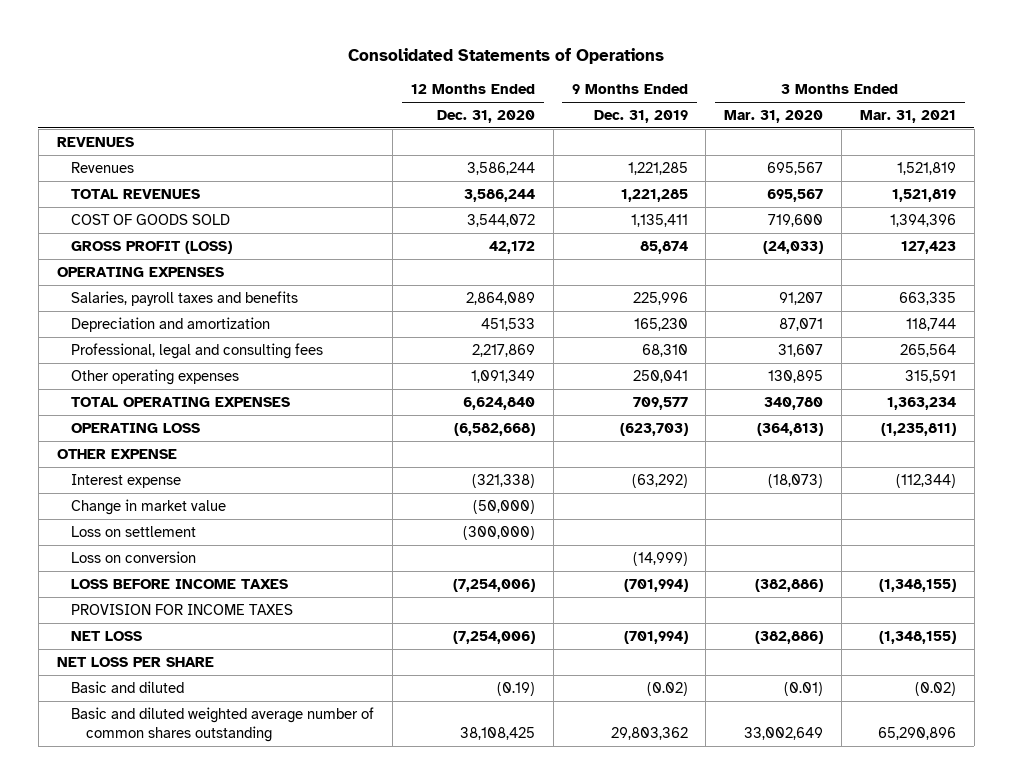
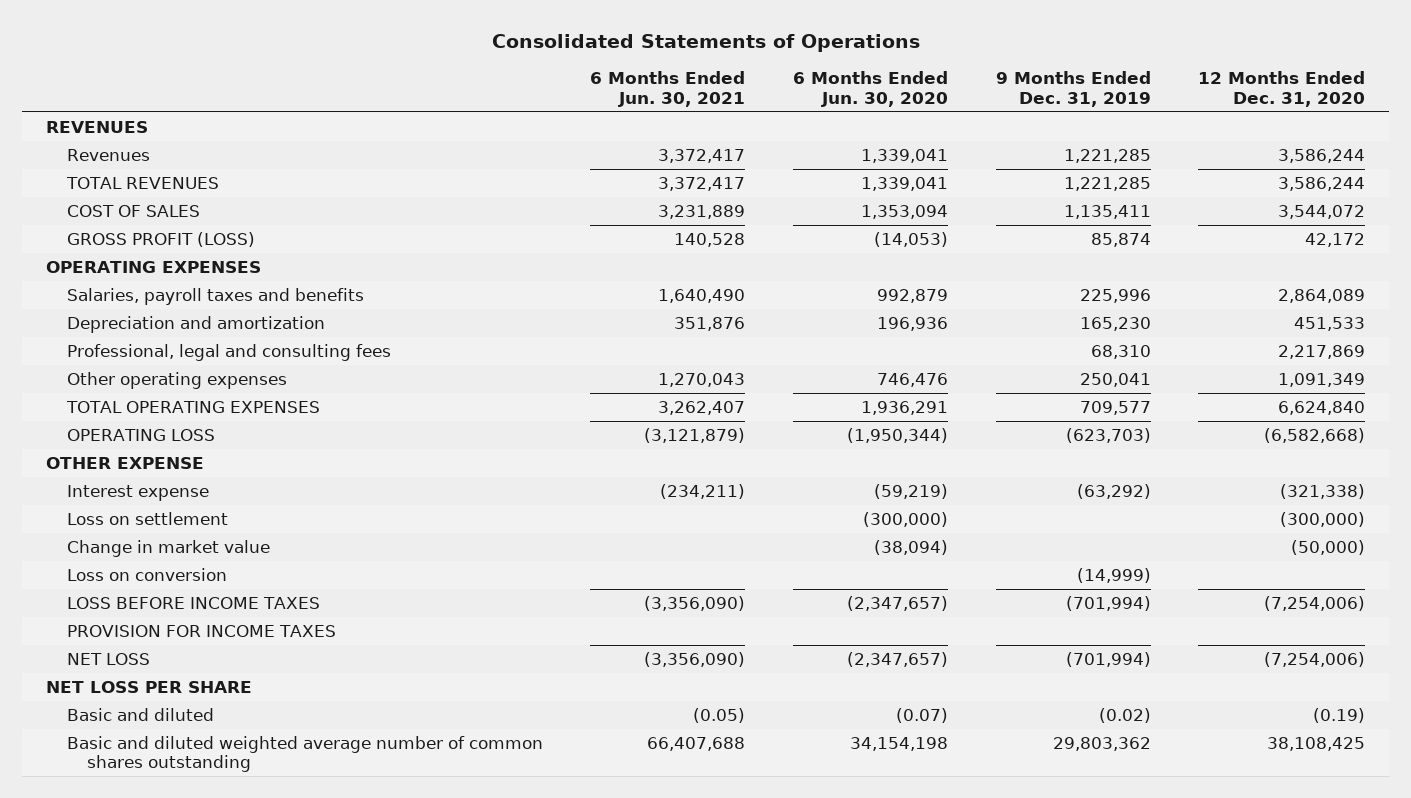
- | 12 Months Ended Dec. 31, 2020 | 9 Months Ended Dec. 31, 2019 | 3 Months Ended Mar. 31, 2020 | 3 Months Ended Mar. 31, 2021
+ | 6 Months Ended Jun. 30, 2021 | 6 Months Ended Jun. 30, 2020 | 9 Months Ended Dec. 31, 2019 | 12 Months Ended Dec. 31, 2020
- COST OF GOODS SOLD | 3,544,072 | 1,135,411 | 719,600 | 1,394,396
+ COST OF SALES | 3,231,889 | 1,353,094 | 1,135,411 | 3,544,072
moved down: Change in market value | | (38,094) | | (50,000)

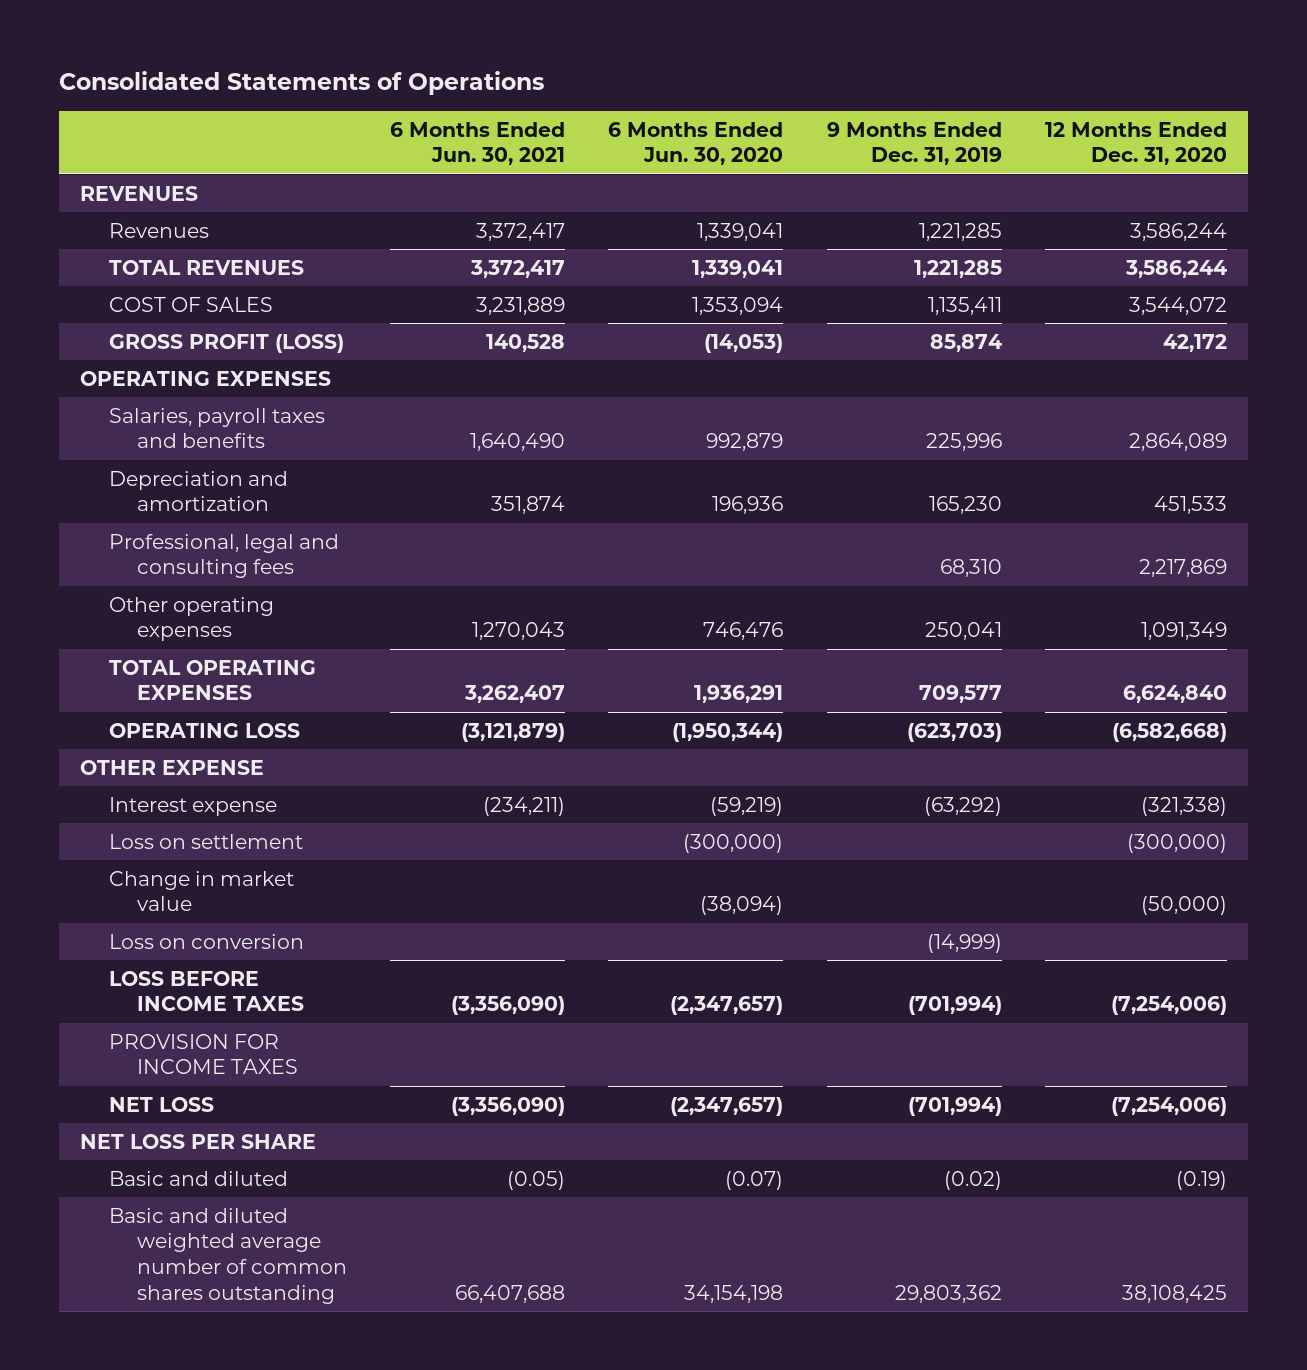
- Depreciation and amortization | 351,876 | 196,936 | 165,230 | 451,533
+ Depreciation and amortization | 351,874 | 196,936 | 165,230 | 451,533

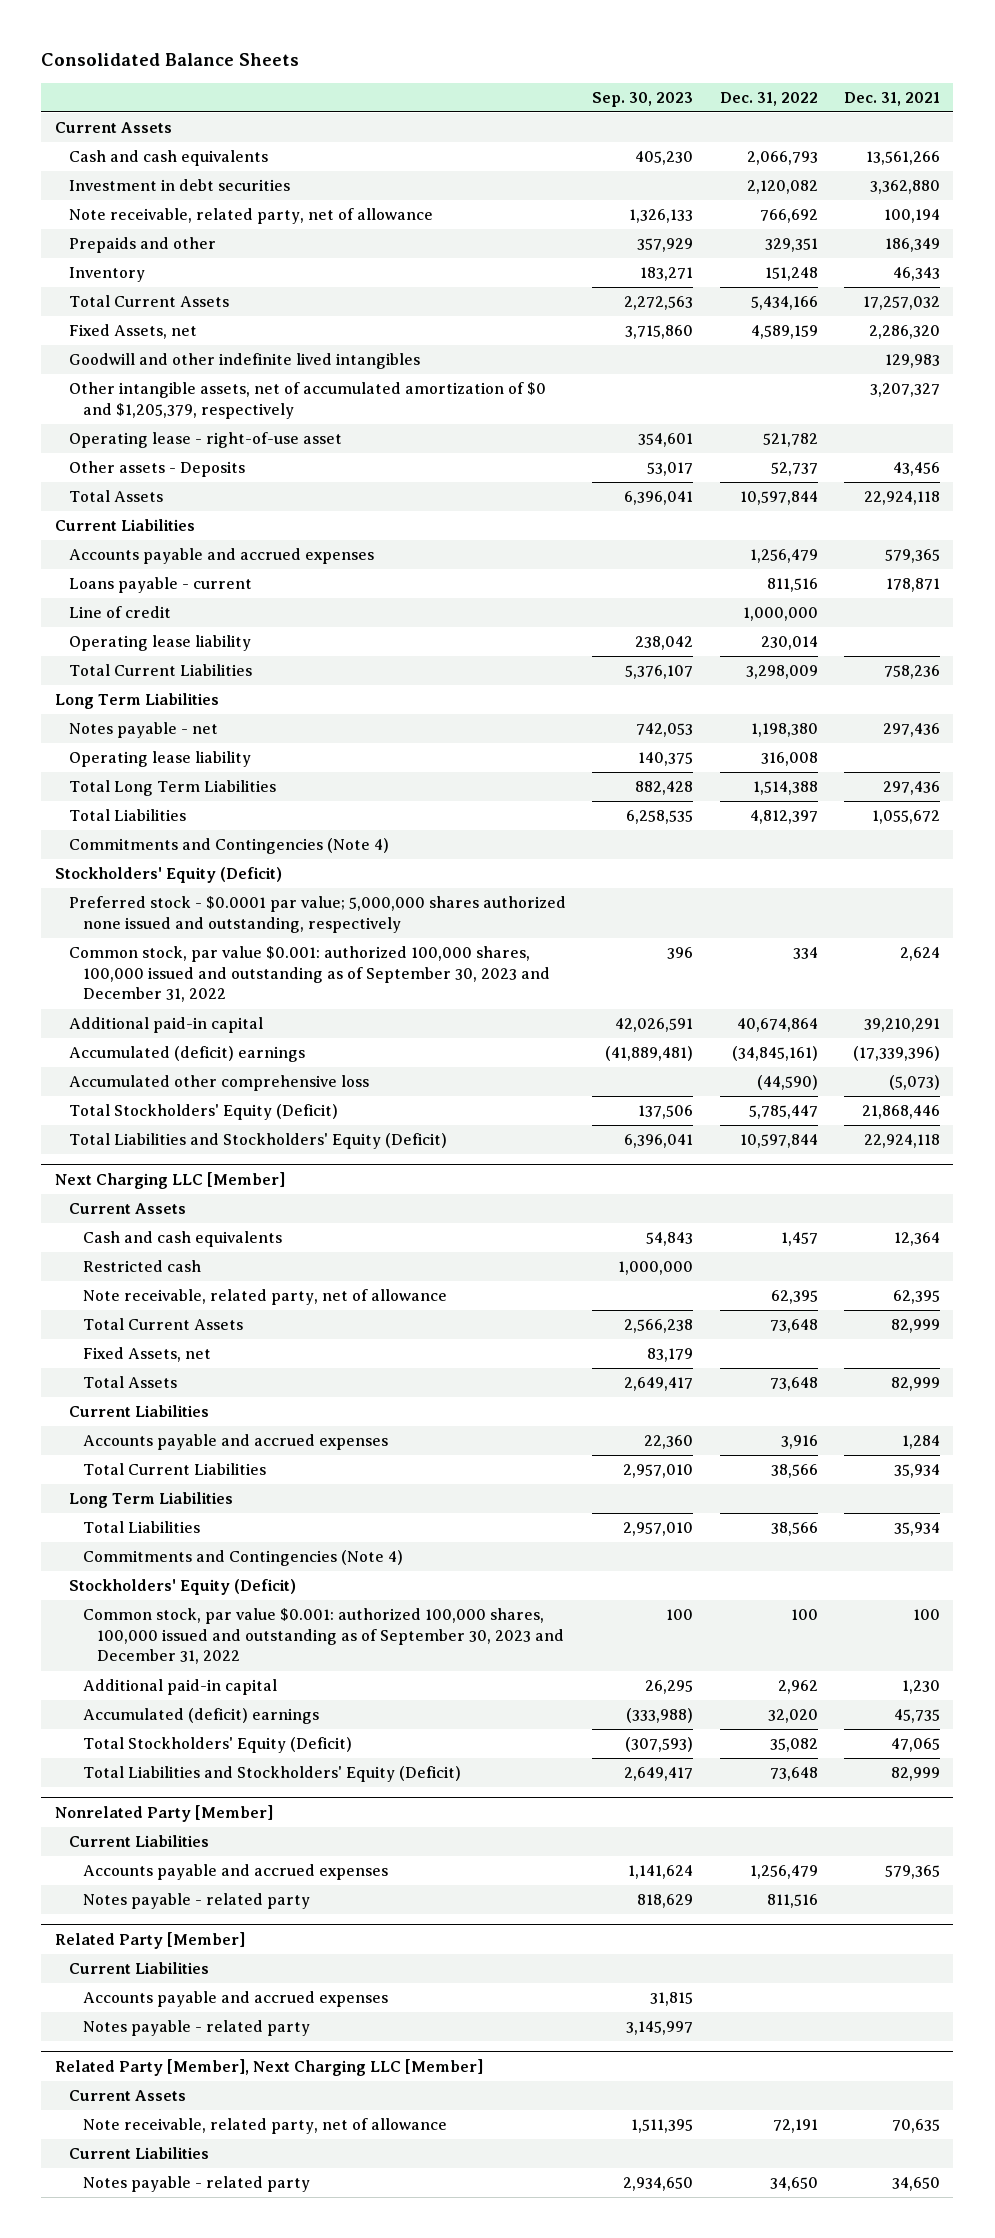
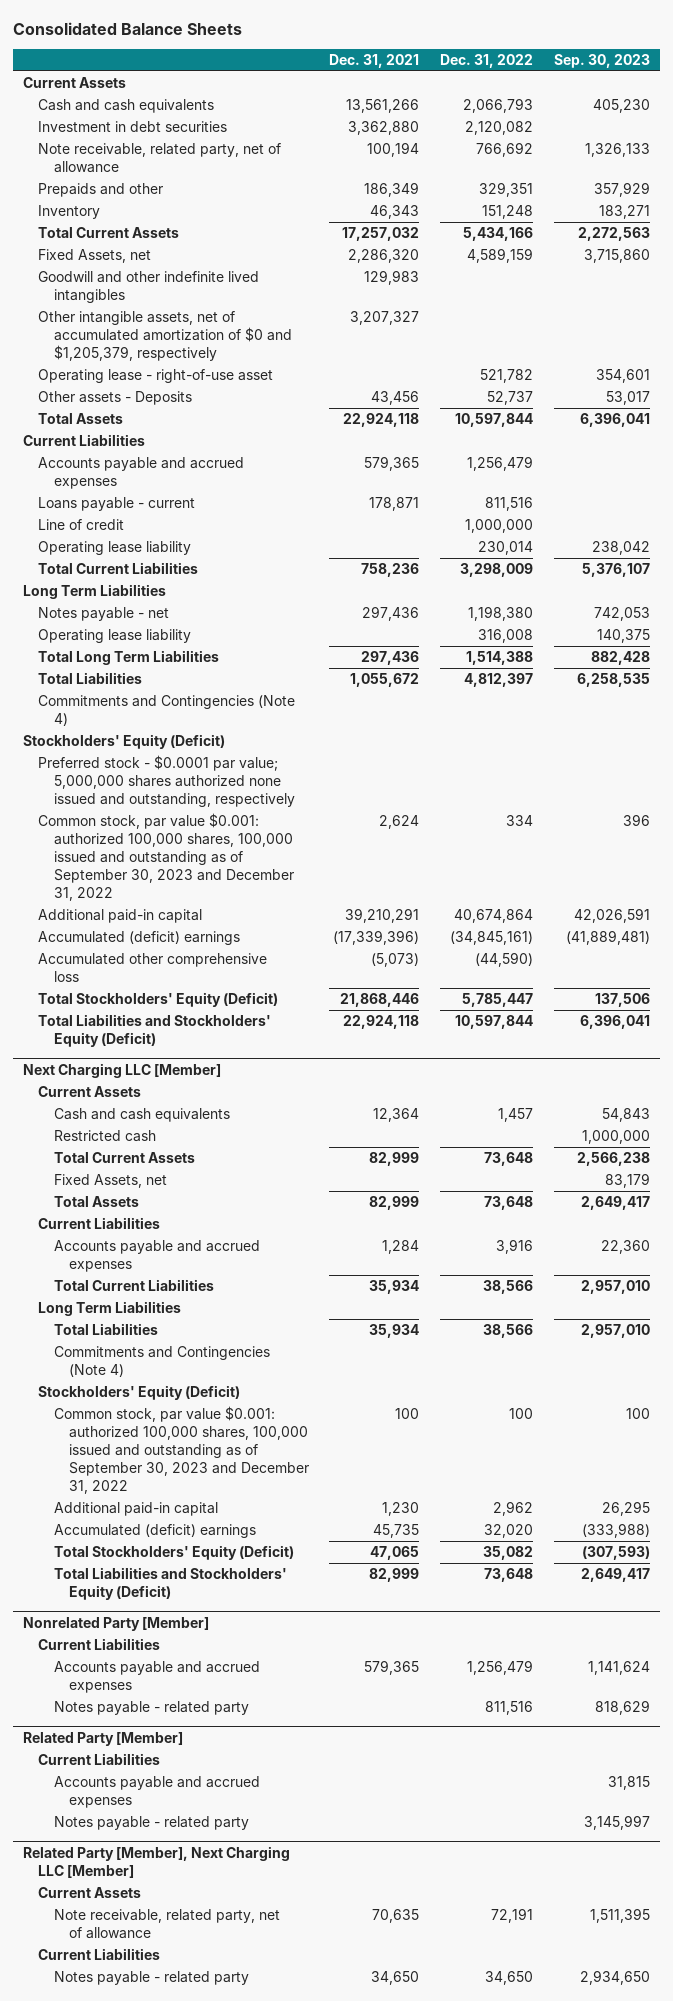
- | Sep. 30, 2023 | Dec. 31, 2022 | Dec. 31, 2021
+ | Dec. 31, 2021 | Dec. 31, 2022 | Sep. 30, 2023
@ Next Charging LLC [Member]
- Note receivable, related party, net of allowance | | 62,395 | 62,395

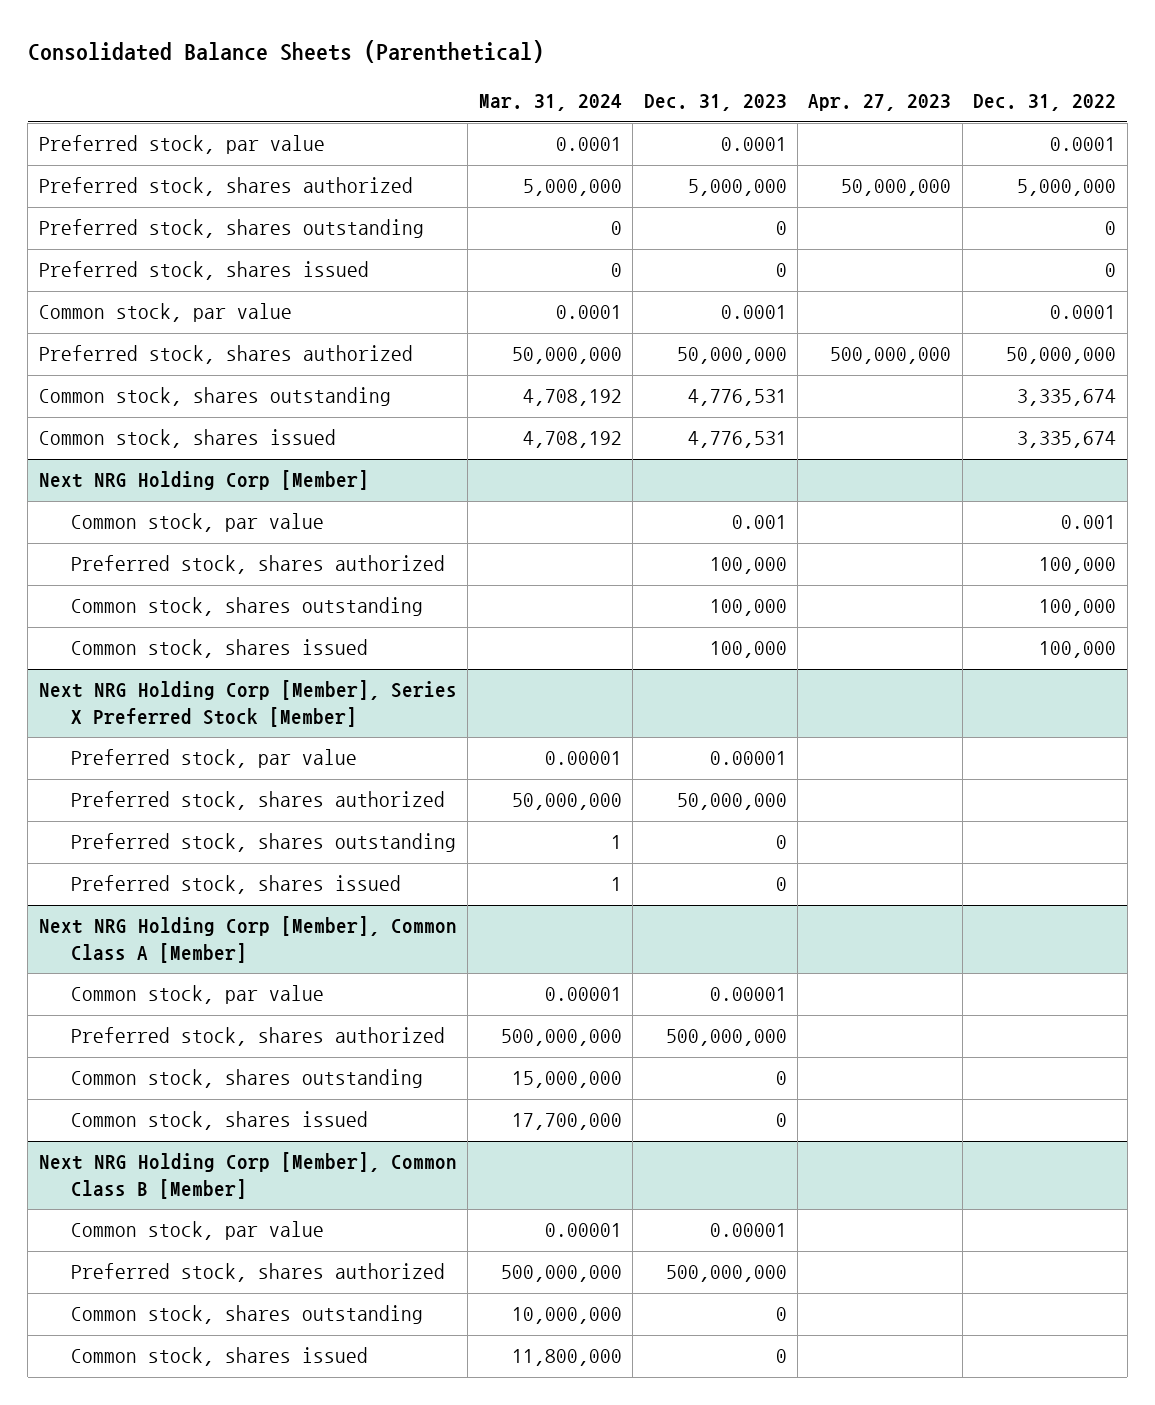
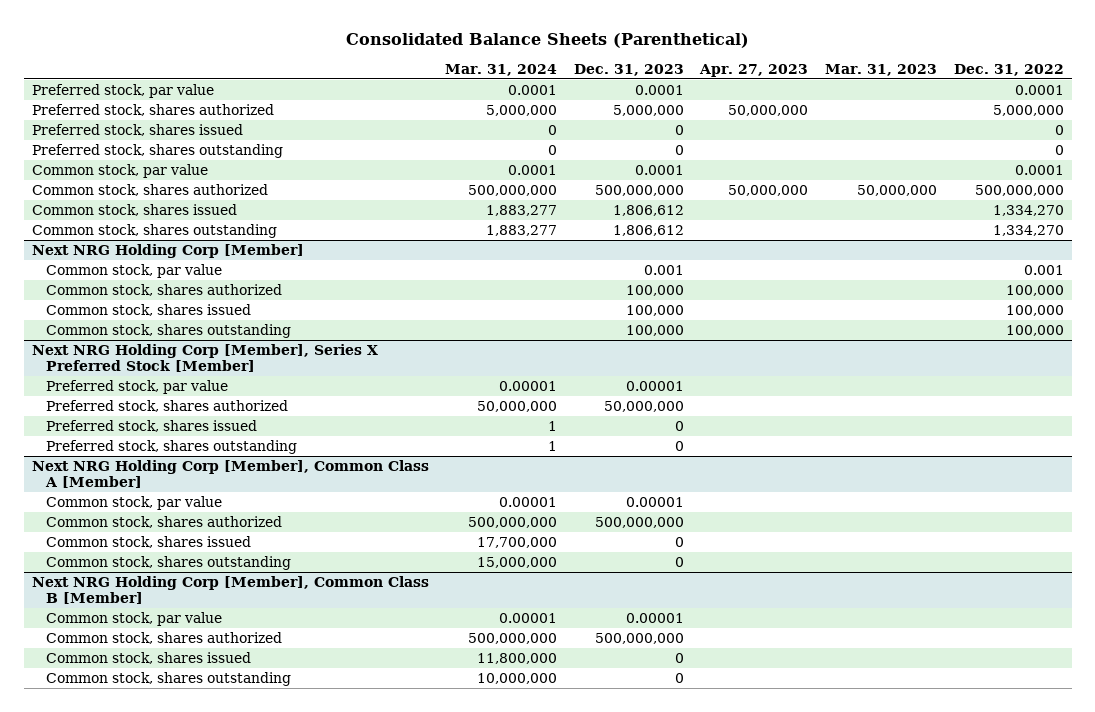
- | Mar. 31, 2024 | Dec. 31, 2023 | Apr. 27, 2023 | Dec. 31, 2022
+ | Mar. 31, 2024 | Dec. 31, 2023 | Apr. 27, 2023 | Mar. 31, 2023 | Dec. 31, 2022
moved down: Preferred stock, shares outstanding | 0 | 0 | | | 0
- Preferred stock, shares authorized | 50,000,000 | 50,000,000 | 500,000,000 | 50,000,000
- Common stock, shares outstanding | 4,708,192 | 4,776,531 | | 3,335,674
- Common stock, shares issued | 4,708,192 | 4,776,531 | | 3,335,674
+ Common stock, shares authorized | 500,000,000 | 500,000,000 | 50,000,000 | 50,000,000 | 500,000,000
+ Common stock, shares issued | 1,883,277 | 1,806,612 | | | 1,334,270
+ Common stock, shares outstanding | 1,883,277 | 1,806,612 | | | 1,334,270
@ Next NRG Holding Corp [Member]
- Preferred stock, shares authorized | | 100,000 | | 100,000
+ Common stock, shares authorized | | 100,000 | | | 100,000
moved down: Common stock, shares outstanding | | 100,000 | | | 100,000
@ Next NRG Holding Corp [Member], Series X Preferred Stock [Member]
moved down: Preferred stock, shares outstanding | 1 | 0 | | |
@ Next NRG Holding Corp [Member], Common Class A [Member]
- Preferred stock, shares authorized | 500,000,000 | 500,000,000 | |
+ Common stock, shares authorized | 500,000,000 | 500,000,000 | | |
moved down: Common stock, shares outstanding | 15,000,000 | 0 | | |
@ Next NRG Holding Corp [Member], Common Class B [Member]
- Preferred stock, shares authorized | 500,000,000 | 500,000,000 | |
+ Common stock, shares authorized | 500,000,000 | 500,000,000 | | |
moved down: Common stock, shares outstanding | 10,000,000 | 0 | | |

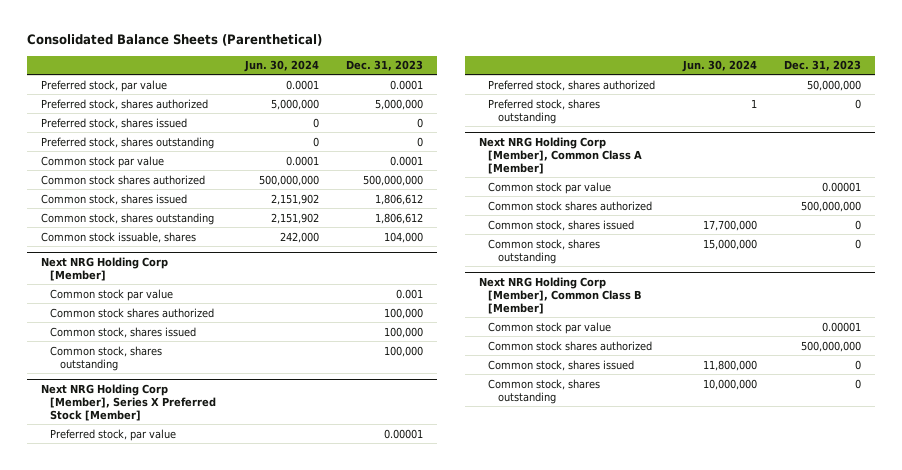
- | Mar. 31, 2024 | Dec. 31, 2023 | Apr. 27, 2023 | Mar. 31, 2023 | Dec. 31, 2022
+ | Jun. 30, 2024 | Dec. 31, 2023
- Common stock, par value | 0.0001 | 0.0001 | | | 0.0001
- Common stock, shares authorized | 500,000,000 | 500,000,000 | 50,000,000 | 50,000,000 | 500,000,000
+ Common stock par value | 0.0001 | 0.0001
+ Common stock shares authorized | 500,000,000 | 500,000,000
+ Common stock issuable, shares | 242,000 | 104,000
@ Next NRG Holding Corp [Member]
- Common stock, par value | | 0.001 | | | 0.001
- Common stock, shares authorized | | 100,000 | | | 100,000
+ Common stock par value | | 0.001
+ Common stock shares authorized | | 100,000
@ Next NRG Holding Corp [Member], Series X Preferred Stock [Member]
- Preferred stock, shares issued | 1 | 0 | | |
@ Next NRG Holding Corp [Member], Common Class A [Member]
- Common stock, par value | 0.00001 | 0.00001 | | |
- Common stock, shares authorized | 500,000,000 | 500,000,000 | | |
+ Common stock par value | | 0.00001
+ Common stock shares authorized | | 500,000,000
@ Next NRG Holding Corp [Member], Common Class B [Member]
- Common stock, par value | 0.00001 | 0.00001 | | |
- Common stock, shares authorized | 500,000,000 | 500,000,000 | | |
+ Common stock par value | | 0.00001
+ Common stock shares authorized | | 500,000,000

